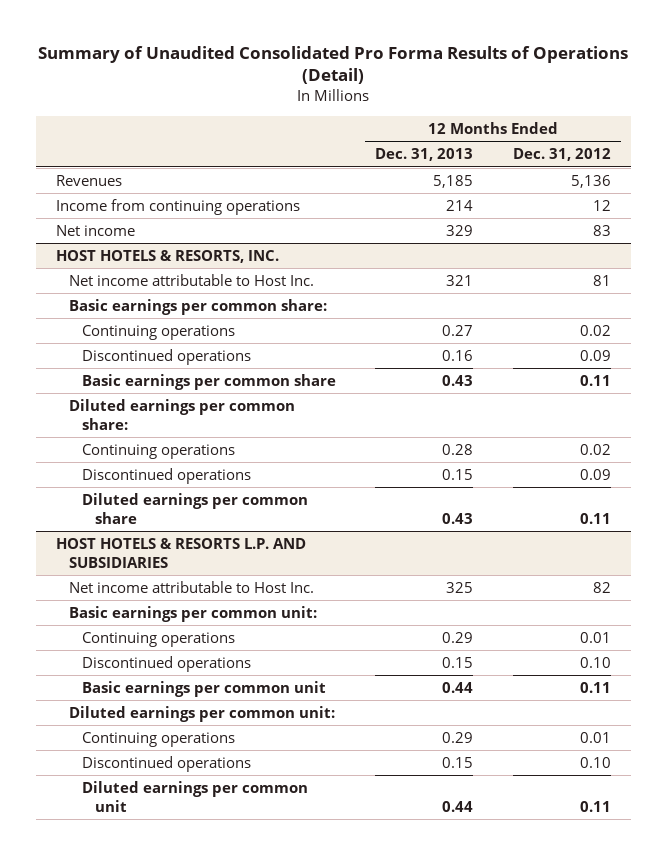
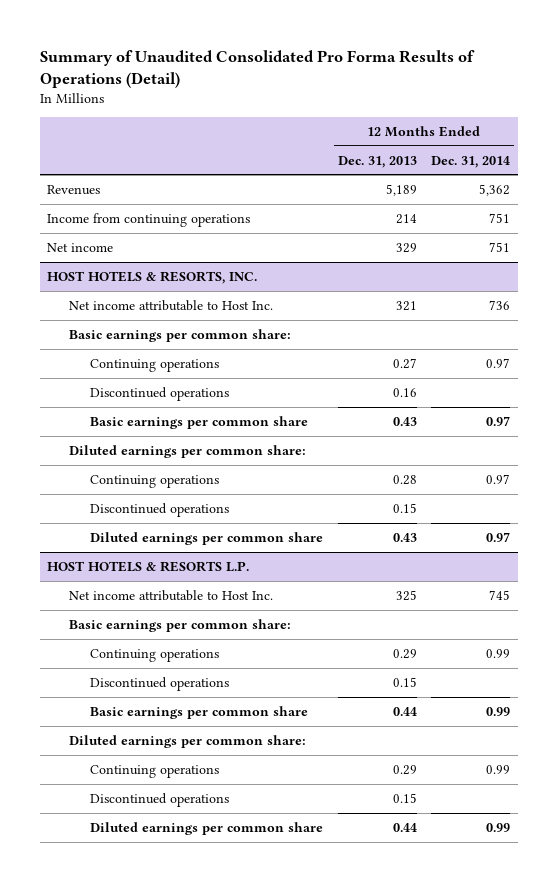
- | 12 Months Ended Dec. 31, 2013 | 12 Months Ended Dec. 31, 2012
+ | 12 Months Ended Dec. 31, 2013 | 12 Months Ended Dec. 31, 2014
- Revenues | 5,185 | 5,136
+ Revenues | 5,189 | 5,362
- HOST HOTELS & RESORTS L.P. AND SUBSIDIARIES
+ HOST HOTELS & RESORTS L.P.
- Basic earnings per common unit:
+ Basic earnings per common share:
- Basic earnings per common unit | 0.44 | 0.11
- Diluted earnings per common unit:
+ Basic earnings per common share | 0.44 | 0.99
+ Diluted earnings per common share:
- Diluted earnings per common unit | 0.44 | 0.11
+ Diluted earnings per common share | 0.44 | 0.99

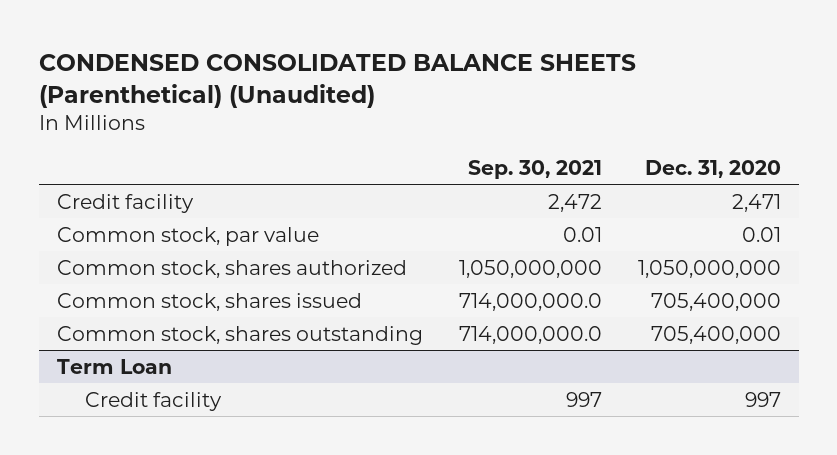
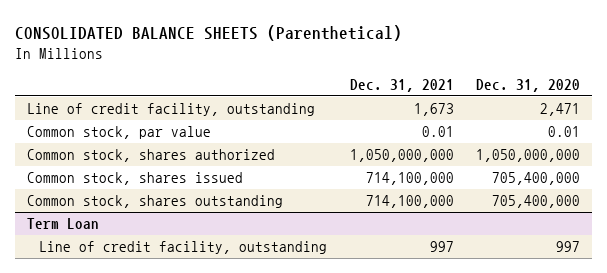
- CONDENSED CONSOLIDATED BALANCE SHEETS (Parenthetical) (Unaudited)
+ CONSOLIDATED BALANCE SHEETS (Parenthetical)
- | Sep. 30, 2021 | Dec. 31, 2020
+ | Dec. 31, 2021 | Dec. 31, 2020
- Credit facility | 2,472 | 2,471
+ Line of credit facility, outstanding | 1,673 | 2,471
@ Term Loan
- Credit facility | 997 | 997
+ Line of credit facility, outstanding | 997 | 997

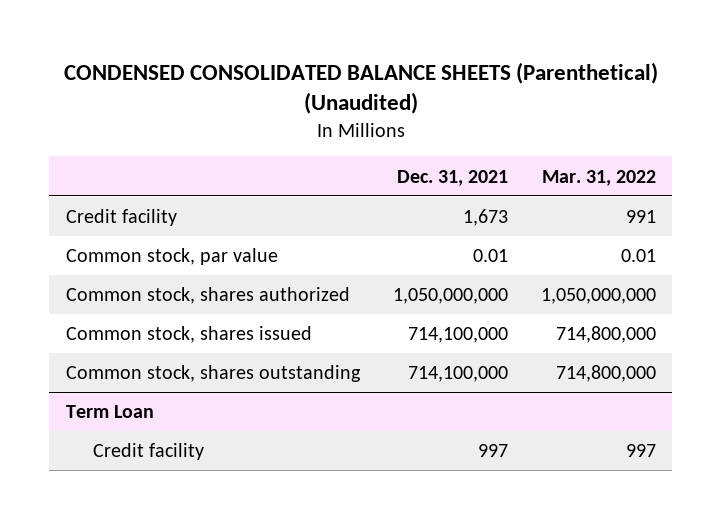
- CONSOLIDATED BALANCE SHEETS (Parenthetical)
+ CONDENSED CONSOLIDATED BALANCE SHEETS (Parenthetical) (Unaudited)
- | Dec. 31, 2021 | Dec. 31, 2020
+ | Dec. 31, 2021 | Mar. 31, 2022
- Line of credit facility, outstanding | 1,673 | 2,471
+ Credit facility | 1,673 | 991
@ Term Loan
- Line of credit facility, outstanding | 997 | 997
+ Credit facility | 997 | 997

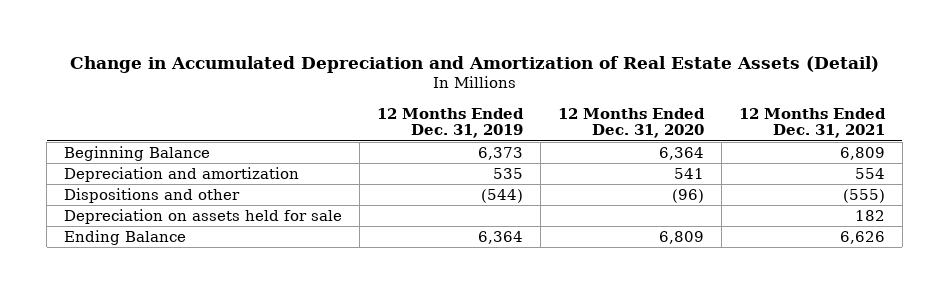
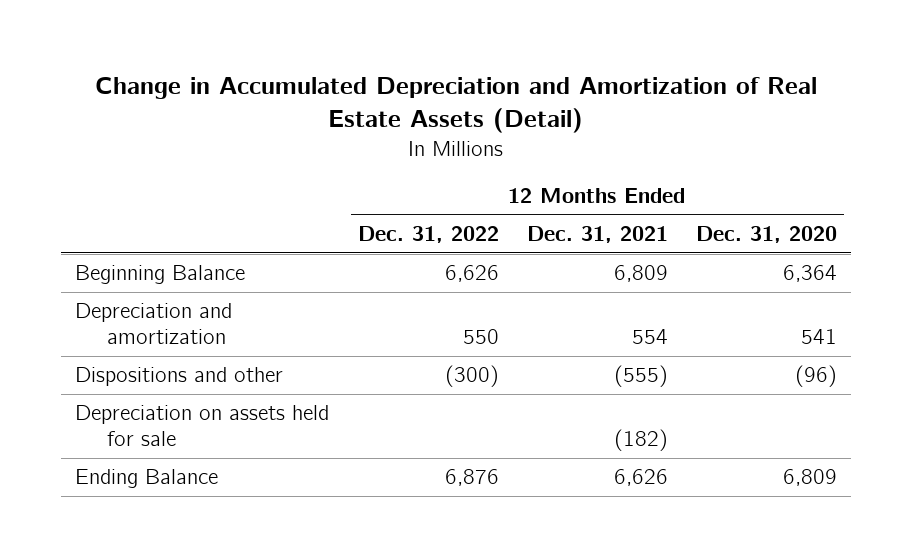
- | 12 Months Ended Dec. 31, 2019 | 12 Months Ended Dec. 31, 2020 | 12 Months Ended Dec. 31, 2021
+ | 12 Months Ended Dec. 31, 2022 | 12 Months Ended Dec. 31, 2021 | 12 Months Ended Dec. 31, 2020
- Depreciation on assets held for sale | | | 182
+ Depreciation on assets held for sale | | (182) |

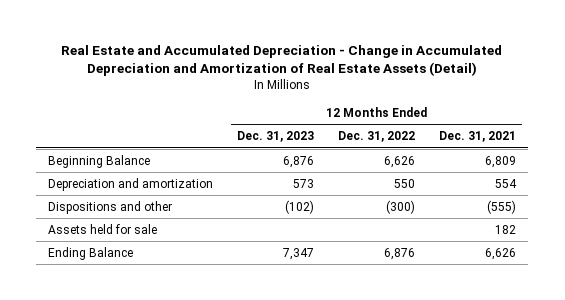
- Change in Accumulated Depreciation and Amortization of Real Estate Assets (Detail)
+ Real Estate and Accumulated Depreciation - Change in Accumulated Depreciation and Amortization of Real Estate Assets (Detail)
- | 12 Months Ended Dec. 31, 2022 | 12 Months Ended Dec. 31, 2021 | 12 Months Ended Dec. 31, 2020
+ | 12 Months Ended Dec. 31, 2023 | 12 Months Ended Dec. 31, 2022 | 12 Months Ended Dec. 31, 2021
- Depreciation on assets held for sale | | (182) |
+ Assets held for sale | | | 182

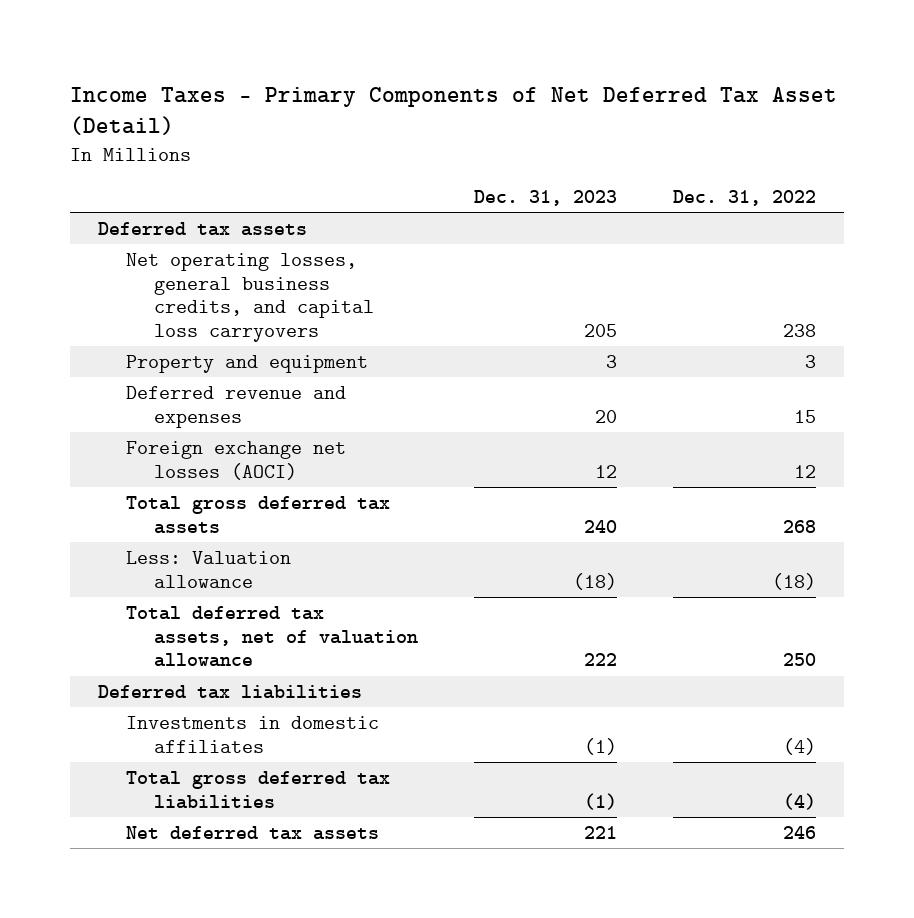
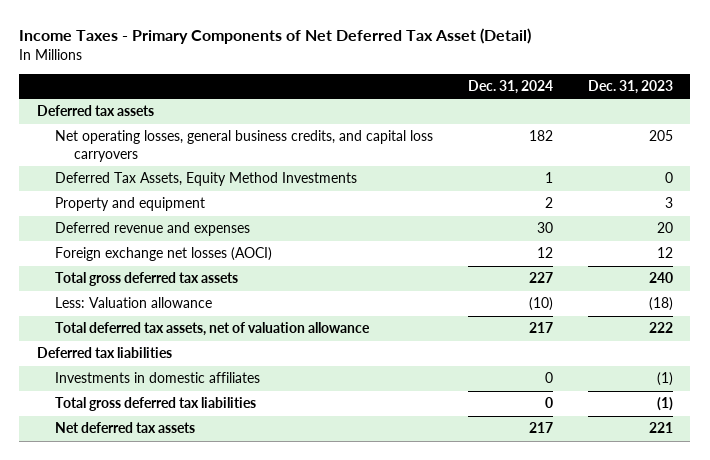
- | Dec. 31, 2023 | Dec. 31, 2022
+ | Dec. 31, 2024 | Dec. 31, 2023
+ Deferred Tax Assets, Equity Method Investments | 1 | 0

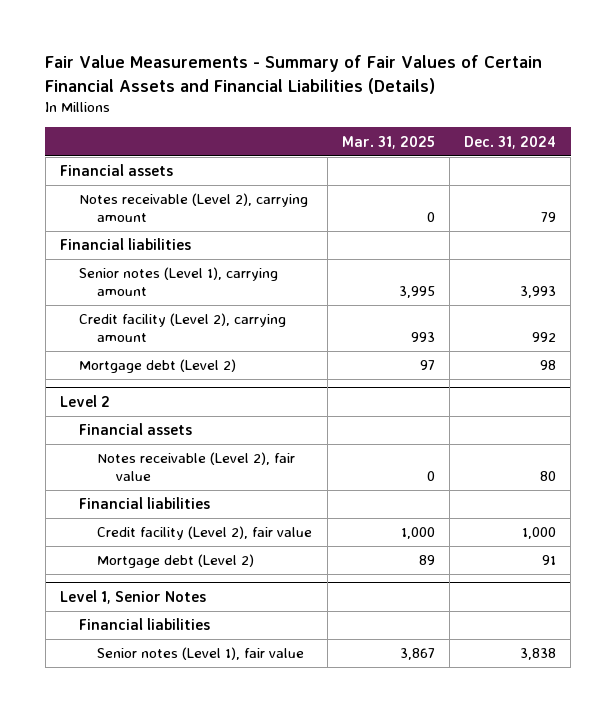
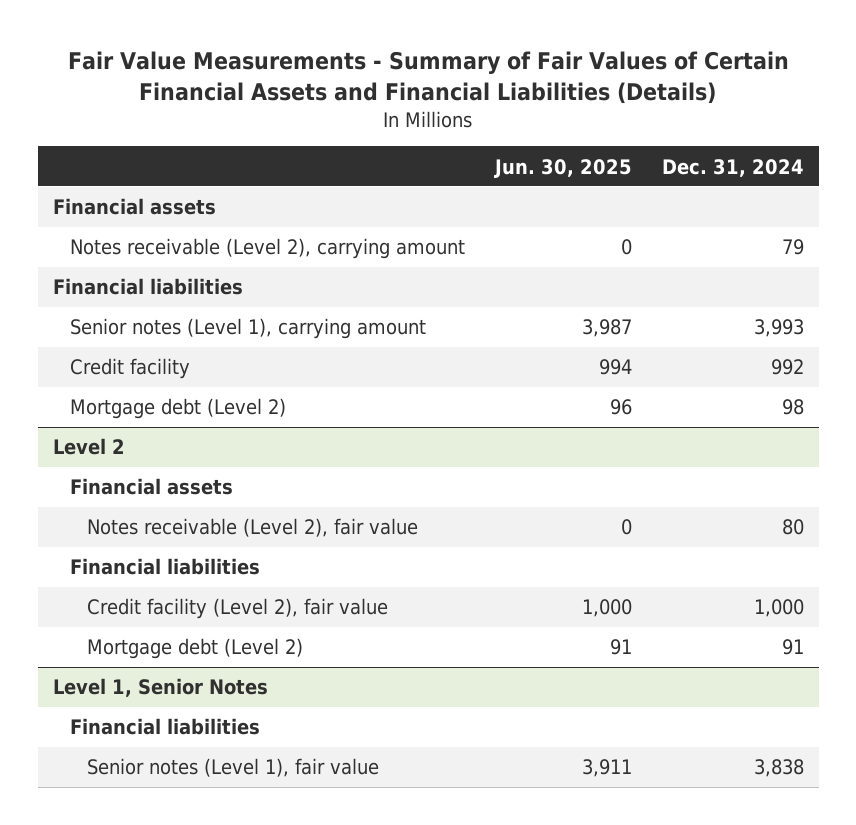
- | Mar. 31, 2025 | Dec. 31, 2024
+ | Jun. 30, 2025 | Dec. 31, 2024
- Credit facility (Level 2), carrying amount | 993 | 992
+ Credit facility | 994 | 992

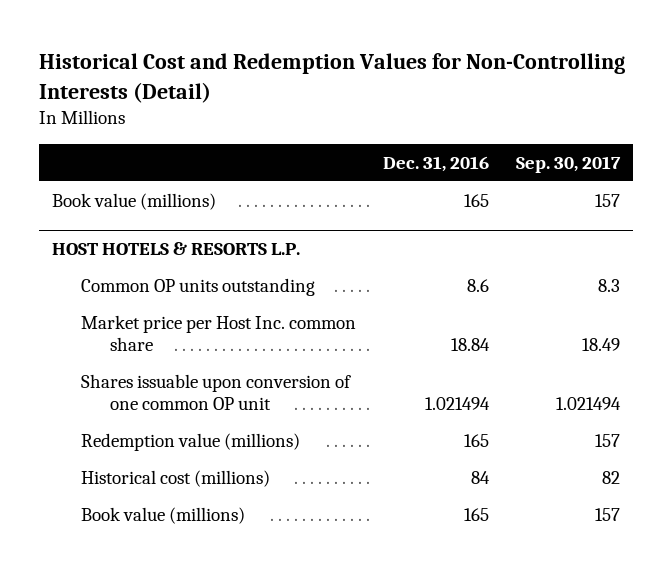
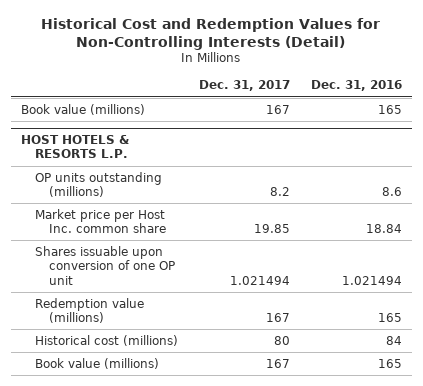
- | Dec. 31, 2016 | Sep. 30, 2017
+ | Dec. 31, 2017 | Dec. 31, 2016
@ HOST HOTELS & RESORTS L.P.
- Common OP units outstanding | 8.6 | 8.3
+ OP units outstanding (millions) | 8.2 | 8.6
- Shares issuable upon conversion of one common OP unit | 1.021494 | 1.021494
+ Shares issuable upon conversion of one OP unit | 1.021494 | 1.021494

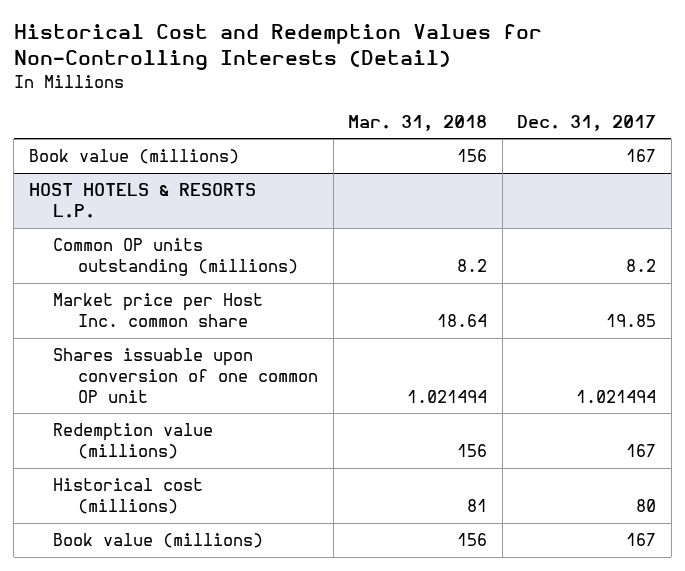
- | Dec. 31, 2017 | Dec. 31, 2016
+ | Mar. 31, 2018 | Dec. 31, 2017
@ HOST HOTELS & RESORTS L.P.
- OP units outstanding (millions) | 8.2 | 8.6
+ Common OP units outstanding (millions) | 8.2 | 8.2
- Shares issuable upon conversion of one OP unit | 1.021494 | 1.021494
+ Shares issuable upon conversion of one common OP unit | 1.021494 | 1.021494

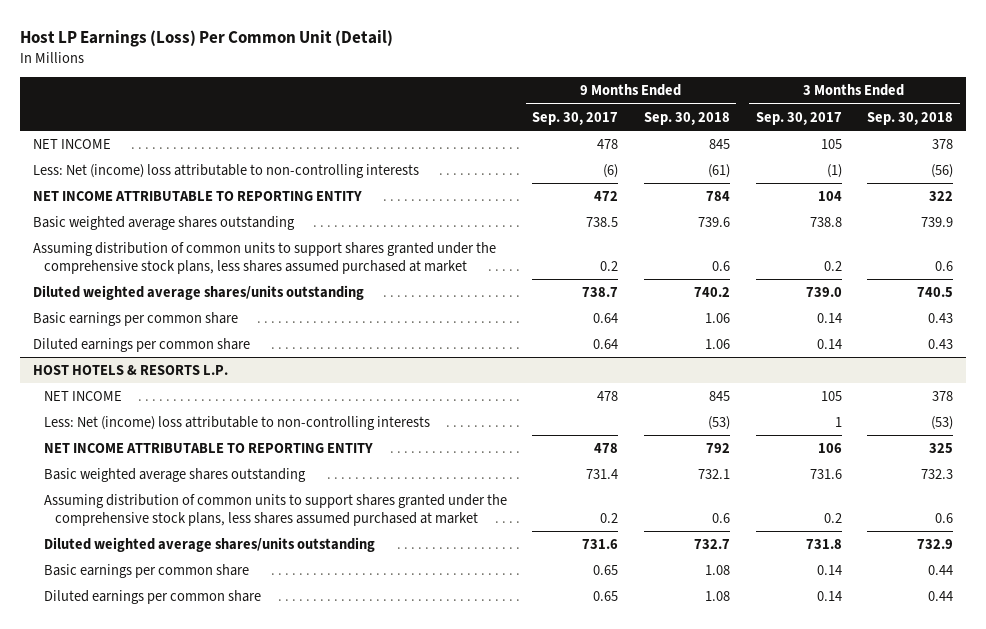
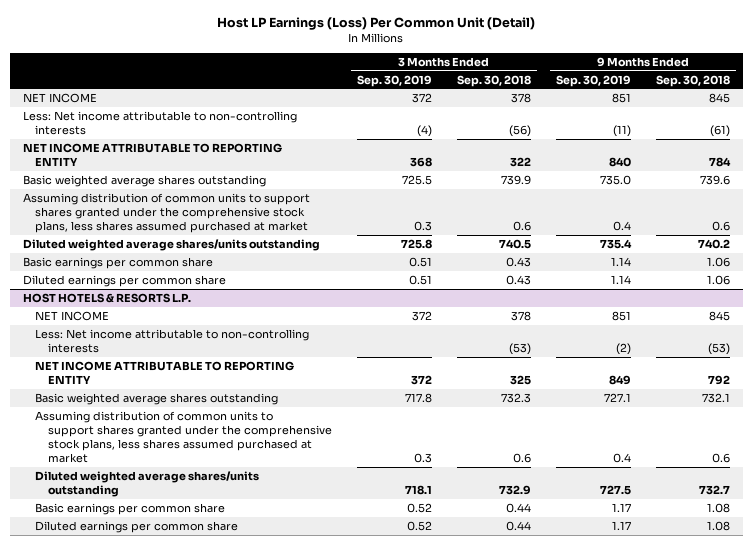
- | 9 Months Ended Sep. 30, 2017 | 9 Months Ended Sep. 30, 2018 | 3 Months Ended Sep. 30, 2017 | 3 Months Ended Sep. 30, 2018
+ | 3 Months Ended Sep. 30, 2019 | 3 Months Ended Sep. 30, 2018 | 9 Months Ended Sep. 30, 2019 | 9 Months Ended Sep. 30, 2018
- Less: Net (income) loss attributable to non-controlling interests | (6) | (61) | (1) | (56)
+ Less: Net income attributable to non-controlling interests | (4) | (56) | (11) | (61)
@ HOST HOTELS & RESORTS L.P.
- Less: Net (income) loss attributable to non-controlling interests | | (53) | 1 | (53)
+ Less: Net income attributable to non-controlling interests | | (53) | (2) | (53)

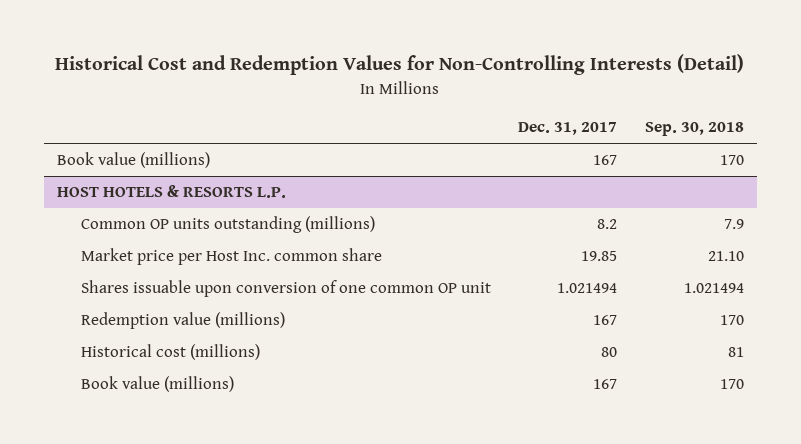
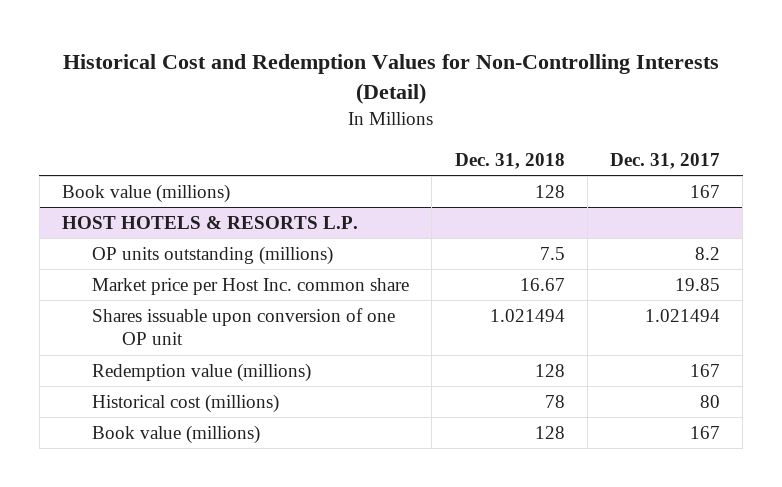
- | Dec. 31, 2017 | Sep. 30, 2018
+ | Dec. 31, 2018 | Dec. 31, 2017
@ HOST HOTELS & RESORTS L.P.
- Common OP units outstanding (millions) | 8.2 | 7.9
+ OP units outstanding (millions) | 7.5 | 8.2
- Shares issuable upon conversion of one common OP unit | 1.021494 | 1.021494
+ Shares issuable upon conversion of one OP unit | 1.021494 | 1.021494

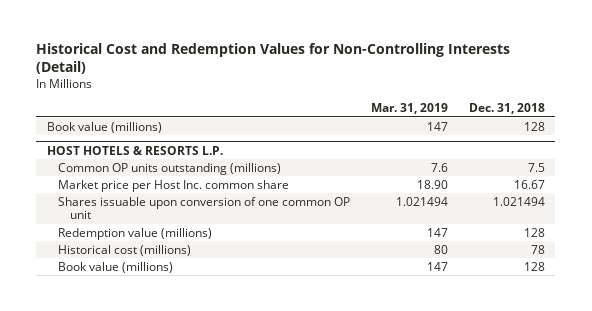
- | Dec. 31, 2018 | Dec. 31, 2017
+ | Mar. 31, 2019 | Dec. 31, 2018
@ HOST HOTELS & RESORTS L.P.
- OP units outstanding (millions) | 7.5 | 8.2
+ Common OP units outstanding (millions) | 7.6 | 7.5
- Shares issuable upon conversion of one OP unit | 1.021494 | 1.021494
+ Shares issuable upon conversion of one common OP unit | 1.021494 | 1.021494

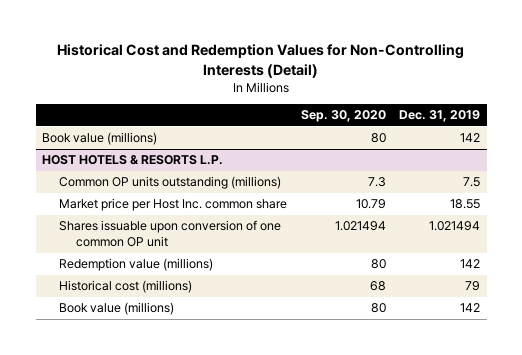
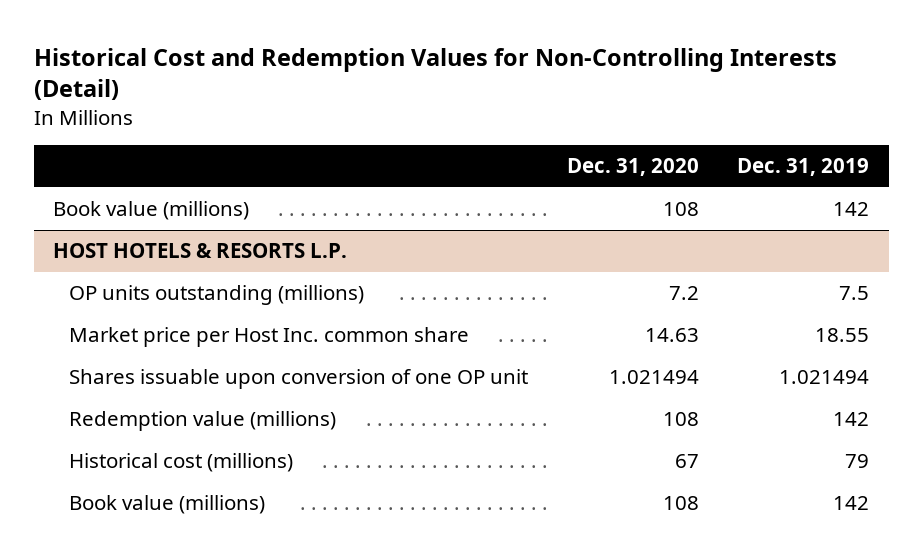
- | Sep. 30, 2020 | Dec. 31, 2019
+ | Dec. 31, 2020 | Dec. 31, 2019
@ HOST HOTELS & RESORTS L.P.
- Common OP units outstanding (millions) | 7.3 | 7.5
+ OP units outstanding (millions) | 7.2 | 7.5
- Shares issuable upon conversion of one common OP unit | 1.021494 | 1.021494
+ Shares issuable upon conversion of one OP unit | 1.021494 | 1.021494

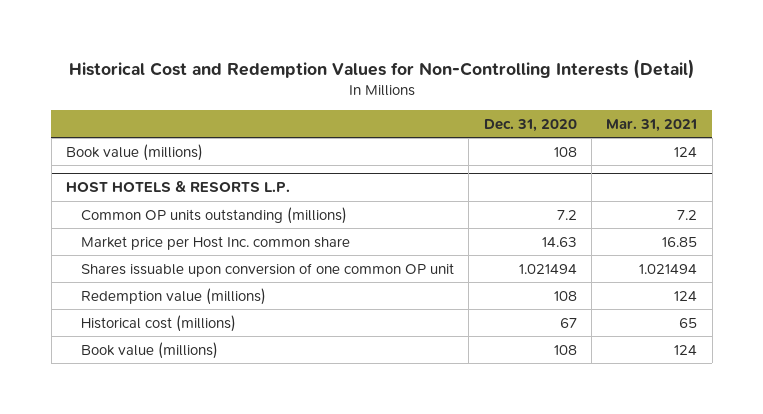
- | Dec. 31, 2020 | Dec. 31, 2019
+ | Dec. 31, 2020 | Mar. 31, 2021
@ HOST HOTELS & RESORTS L.P.
- OP units outstanding (millions) | 7.2 | 7.5
+ Common OP units outstanding (millions) | 7.2 | 7.2
- Shares issuable upon conversion of one OP unit | 1.021494 | 1.021494
+ Shares issuable upon conversion of one common OP unit | 1.021494 | 1.021494

